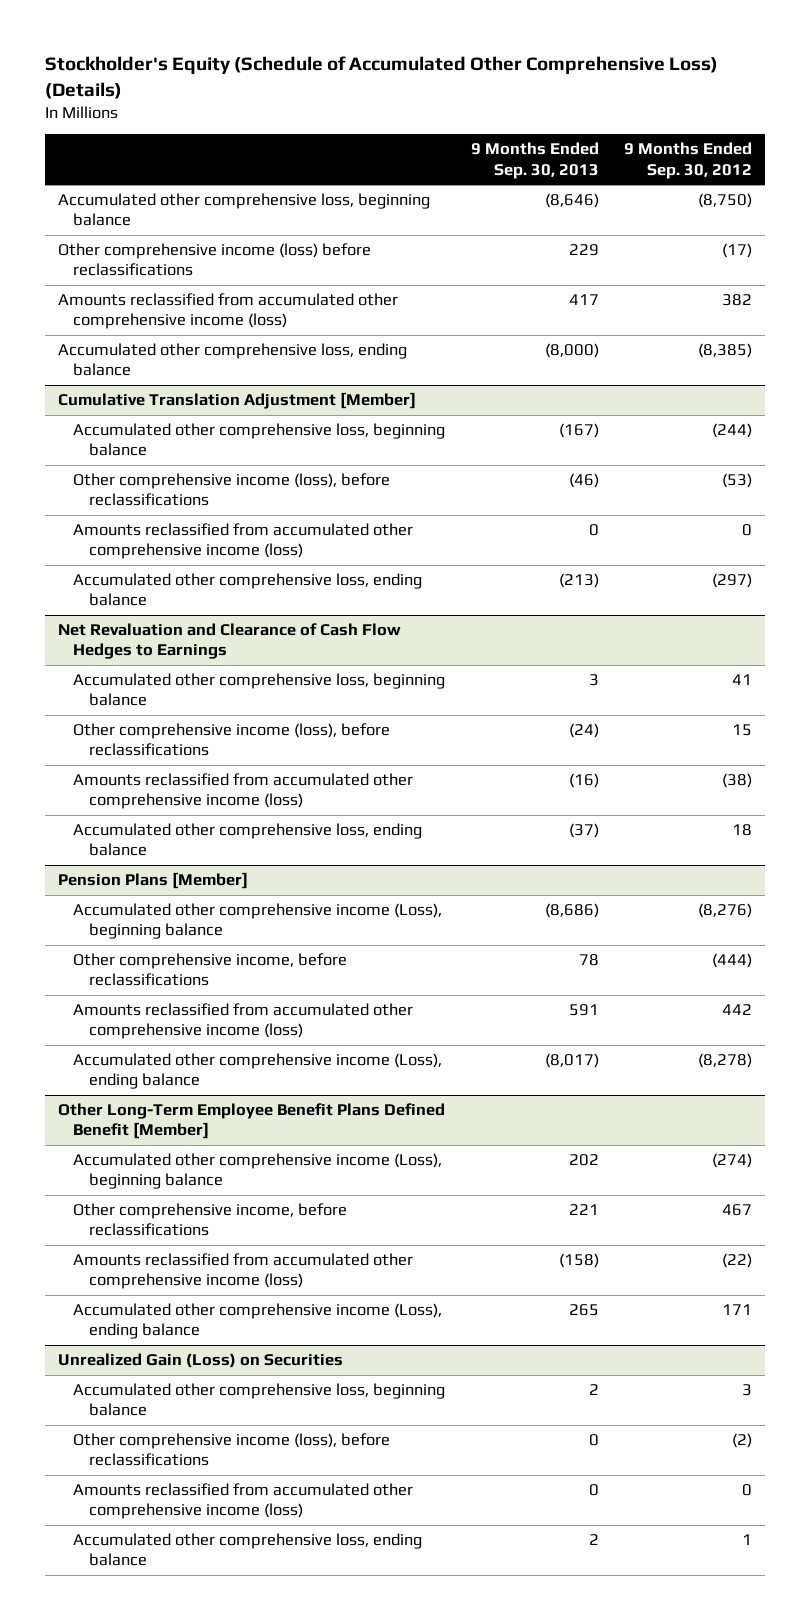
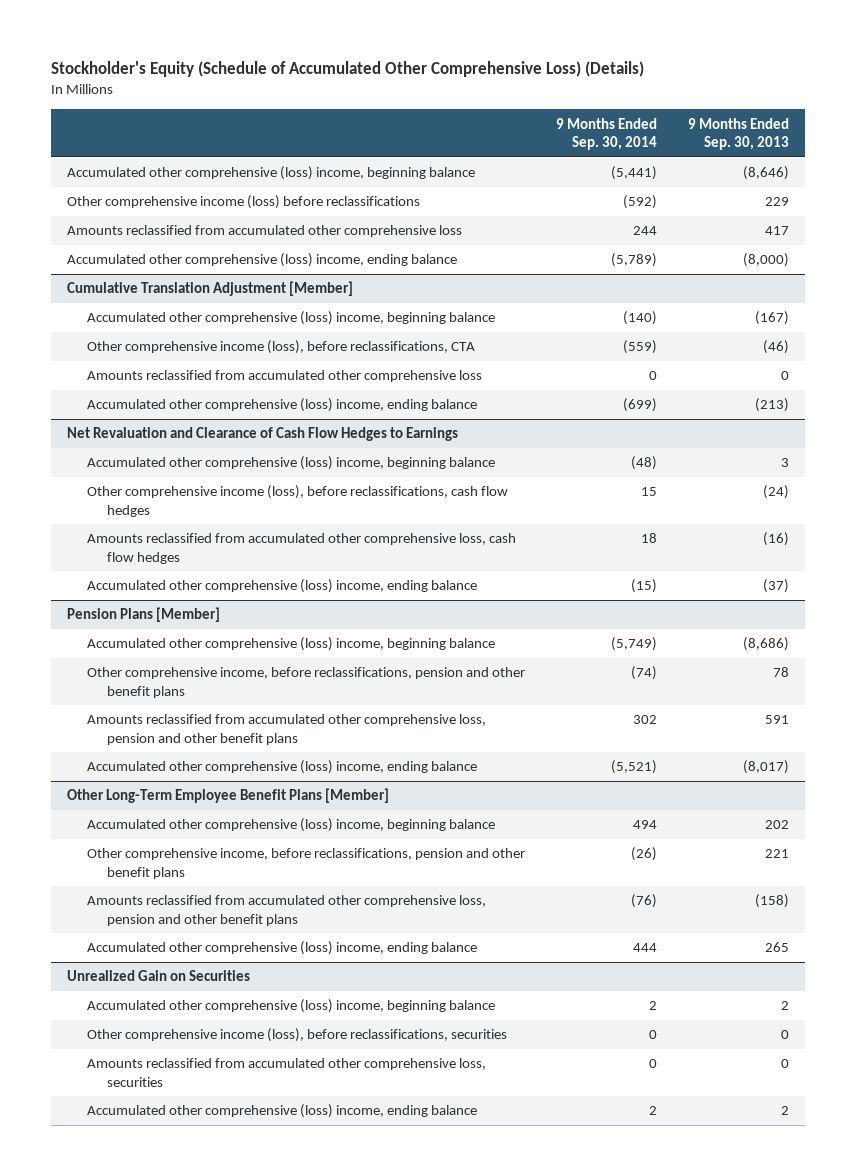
- | 9 Months Ended Sep. 30, 2013 | 9 Months Ended Sep. 30, 2012
+ | 9 Months Ended Sep. 30, 2014 | 9 Months Ended Sep. 30, 2013
- Accumulated other comprehensive loss, beginning balance | (8,646) | (8,750)
+ Accumulated other comprehensive (loss) income, beginning balance | (5,441) | (8,646)
- Amounts reclassified from accumulated other comprehensive income (loss) | 417 | 382
- Accumulated other comprehensive loss, ending balance | (8,000) | (8,385)
+ Amounts reclassified from accumulated other comprehensive loss | 244 | 417
+ Accumulated other comprehensive (loss) income, ending balance | (5,789) | (8,000)
@ Cumulative Translation Adjustment [Member]
- Accumulated other comprehensive loss, beginning balance | (167) | (244)
- Other comprehensive income (loss), before reclassifications | (46) | (53)
- Amounts reclassified from accumulated other comprehensive income (loss) | 0 | 0
- Accumulated other comprehensive loss, ending balance | (213) | (297)
+ Accumulated other comprehensive (loss) income, beginning balance | (140) | (167)
+ Other comprehensive income (loss), before reclassifications, CTA | (559) | (46)
+ Amounts reclassified from accumulated other comprehensive loss | 0 | 0
+ Accumulated other comprehensive (loss) income, ending balance | (699) | (213)
@ Net Revaluation and Clearance of Cash Flow Hedges to Earnings
- Accumulated other comprehensive loss, beginning balance | 3 | 41
- Other comprehensive income (loss), before reclassifications | (24) | 15
- Amounts reclassified from accumulated other comprehensive income (loss) | (16) | (38)
- Accumulated other comprehensive loss, ending balance | (37) | 18
+ Accumulated other comprehensive (loss) income, beginning balance | (48) | 3
+ Other comprehensive income (loss), before reclassifications, cash flow hedges | 15 | (24)
+ Amounts reclassified from accumulated other comprehensive loss, cash flow hedges | 18 | (16)
+ Accumulated other comprehensive (loss) income, ending balance | (15) | (37)
@ Pension Plans [Member]
- Accumulated other comprehensive income (Loss), beginning balance | (8,686) | (8,276)
- Other comprehensive income, before reclassifications | 78 | (444)
- Amounts reclassified from accumulated other comprehensive income (loss) | 591 | 442
- Accumulated other comprehensive income (Loss), ending balance | (8,017) | (8,278)
- Other Long-Term Employee Benefit Plans Defined Benefit [Member]
- Accumulated other comprehensive income (Loss), beginning balance | 202 | (274)
- Other comprehensive income, before reclassifications | 221 | 467
- Amounts reclassified from accumulated other comprehensive income (loss) | (158) | (22)
- Accumulated other comprehensive income (Loss), ending balance | 265 | 171
- Unrealized Gain (Loss) on Securities
- Accumulated other comprehensive loss, beginning balance | 2 | 3
- Other comprehensive income (loss), before reclassifications | 0 | (2)
- Amounts reclassified from accumulated other comprehensive income (loss) | 0 | 0
- Accumulated other comprehensive loss, ending balance | 2 | 1
@ Pension Plans [Member]
+ Accumulated other comprehensive (loss) income, beginning balance | (5,749) | (8,686)
+ Other comprehensive income, before reclassifications, pension and other benefit plans | (74) | 78
+ Amounts reclassified from accumulated other comprehensive loss, pension and other benefit plans | 302 | 591
+ Accumulated other comprehensive (loss) income, ending balance | (5,521) | (8,017)
+ Other Long-Term Employee Benefit Plans [Member]
+ Accumulated other comprehensive (loss) income, beginning balance | 494 | 202
+ Other comprehensive income, before reclassifications, pension and other benefit plans | (26) | 221
+ Amounts reclassified from accumulated other comprehensive loss, pension and other benefit plans | (76) | (158)
+ Accumulated other comprehensive (loss) income, ending balance | 444 | 265
+ Unrealized Gain on Securities
+ Accumulated other comprehensive (loss) income, beginning balance | 2 | 2
+ Other comprehensive income (loss), before reclassifications, securities | 0 | 0
+ Amounts reclassified from accumulated other comprehensive loss, securities | 0 | 0
+ Accumulated other comprehensive (loss) income, ending balance | 2 | 2

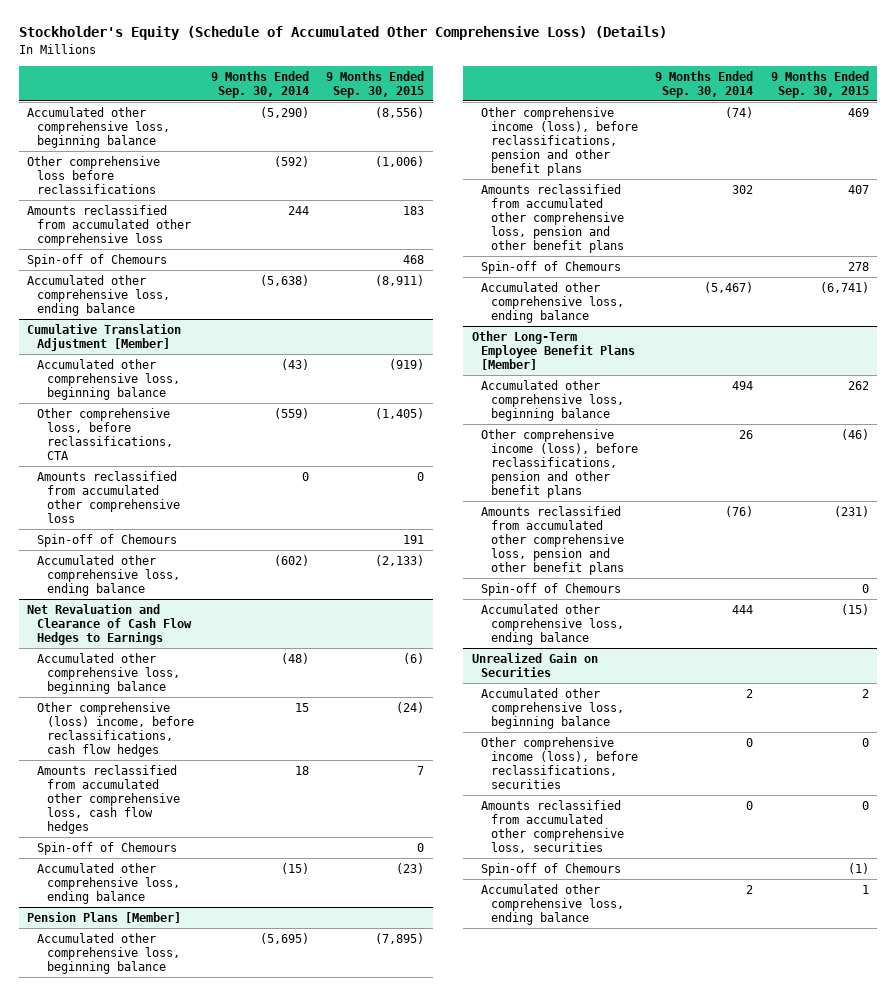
- | 9 Months Ended Sep. 30, 2014 | 9 Months Ended Sep. 30, 2013
+ | 9 Months Ended Sep. 30, 2014 | 9 Months Ended Sep. 30, 2015
- Accumulated other comprehensive (loss) income, beginning balance | (5,441) | (8,646)
- Other comprehensive income (loss) before reclassifications | (592) | 229
+ Accumulated other comprehensive loss, beginning balance | (5,290) | (8,556)
+ Other comprehensive loss before reclassifications | (592) | (1,006)
- Accumulated other comprehensive (loss) income, ending balance | (5,789) | (8,000)
+ Spin-off of Chemours | | 468
+ Accumulated other comprehensive loss, ending balance | (5,638) | (8,911)
@ Cumulative Translation Adjustment [Member]
- Accumulated other comprehensive (loss) income, beginning balance | (140) | (167)
- Other comprehensive income (loss), before reclassifications, CTA | (559) | (46)
+ Accumulated other comprehensive loss, beginning balance | (43) | (919)
+ Other comprehensive loss, before reclassifications, CTA | (559) | (1,405)
- Accumulated other comprehensive (loss) income, ending balance | (699) | (213)
+ Spin-off of Chemours | | 191
+ Accumulated other comprehensive loss, ending balance | (602) | (2,133)
@ Net Revaluation and Clearance of Cash Flow Hedges to Earnings
- Accumulated other comprehensive (loss) income, beginning balance | (48) | 3
- Other comprehensive income (loss), before reclassifications, cash flow hedges | 15 | (24)
+ Accumulated other comprehensive loss, beginning balance | (48) | (6)
+ Other comprehensive (loss) income, before reclassifications, cash flow hedges | 15 | (24)
- Accumulated other comprehensive (loss) income, ending balance | (15) | (37)
+ Spin-off of Chemours | | 0
+ Accumulated other comprehensive loss, ending balance | (15) | (23)
@ Pension Plans [Member]
- Accumulated other comprehensive (loss) income, beginning balance | (5,749) | (8,686)
- Other comprehensive income, before reclassifications, pension and other benefit plans | (74) | 78
+ Accumulated other comprehensive loss, beginning balance | (5,695) | (7,895)
+ Other comprehensive income (loss), before reclassifications, pension and other benefit plans | (74) | 469
- Accumulated other comprehensive (loss) income, ending balance | (5,521) | (8,017)
+ Spin-off of Chemours | | 278
+ Accumulated other comprehensive loss, ending balance | (5,467) | (6,741)
@ Other Long-Term Employee Benefit Plans [Member]
- Accumulated other comprehensive (loss) income, beginning balance | 494 | 202
- Other comprehensive income, before reclassifications, pension and other benefit plans | (26) | 221
+ Accumulated other comprehensive loss, beginning balance | 494 | 262
+ Other comprehensive income (loss), before reclassifications, pension and other benefit plans | 26 | (46)
- Accumulated other comprehensive (loss) income, ending balance | 444 | 265
+ Spin-off of Chemours | | 0
+ Accumulated other comprehensive loss, ending balance | 444 | (15)
@ Unrealized Gain on Securities
- Accumulated other comprehensive (loss) income, beginning balance | 2 | 2
+ Accumulated other comprehensive loss, beginning balance | 2 | 2
- Accumulated other comprehensive (loss) income, ending balance | 2 | 2
+ Spin-off of Chemours | | (1)
+ Accumulated other comprehensive loss, ending balance | 2 | 1

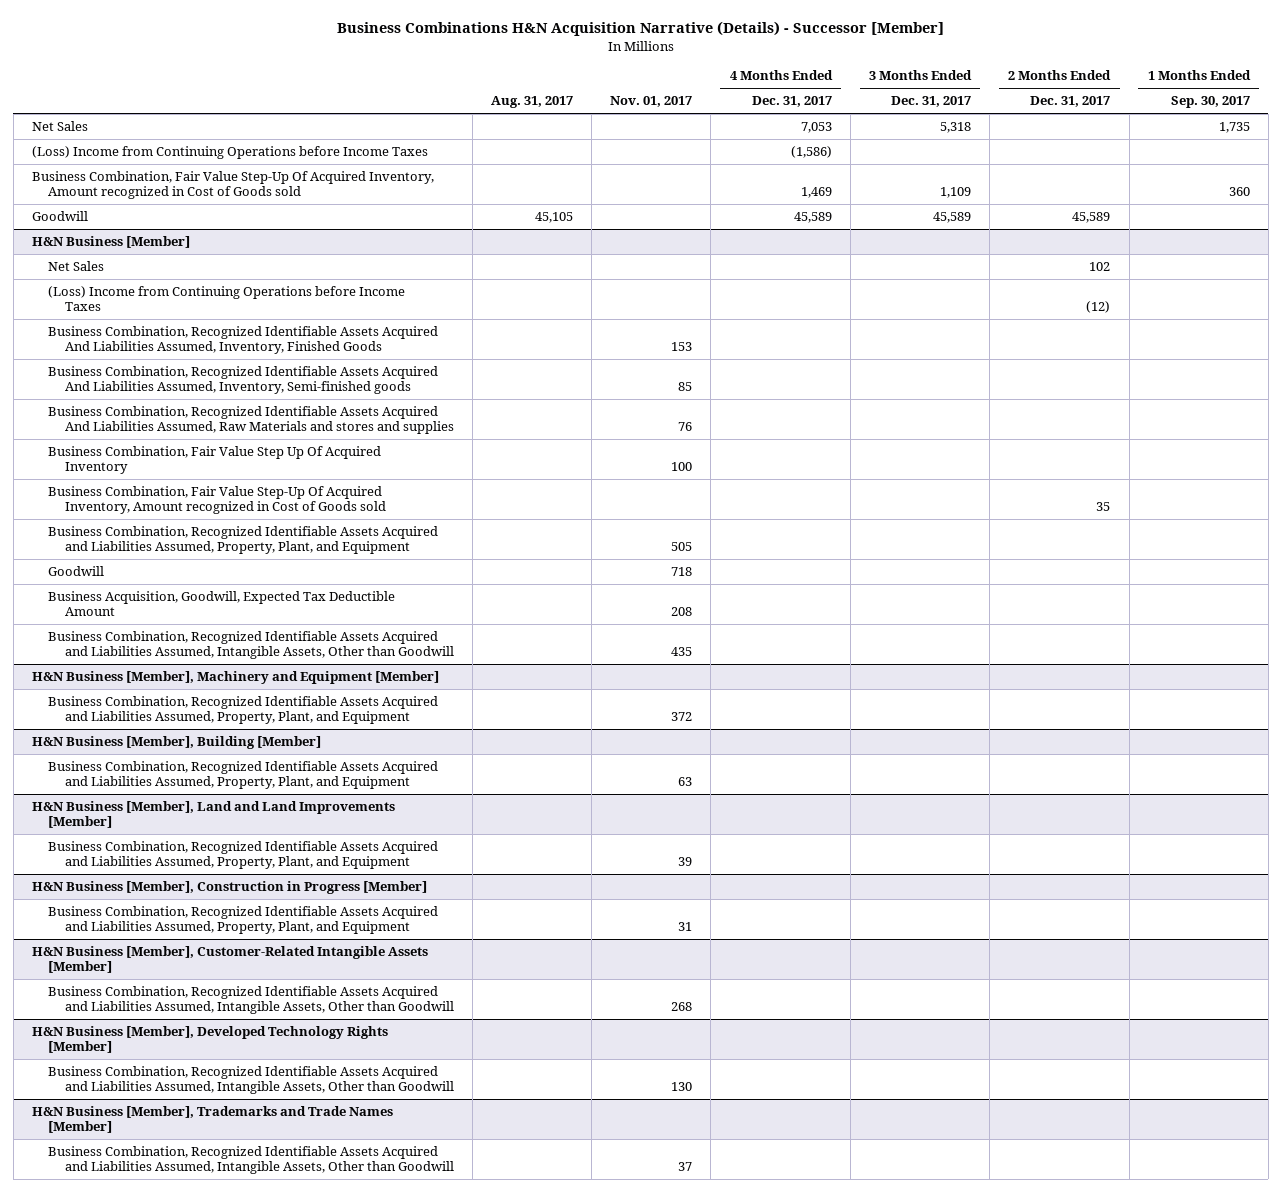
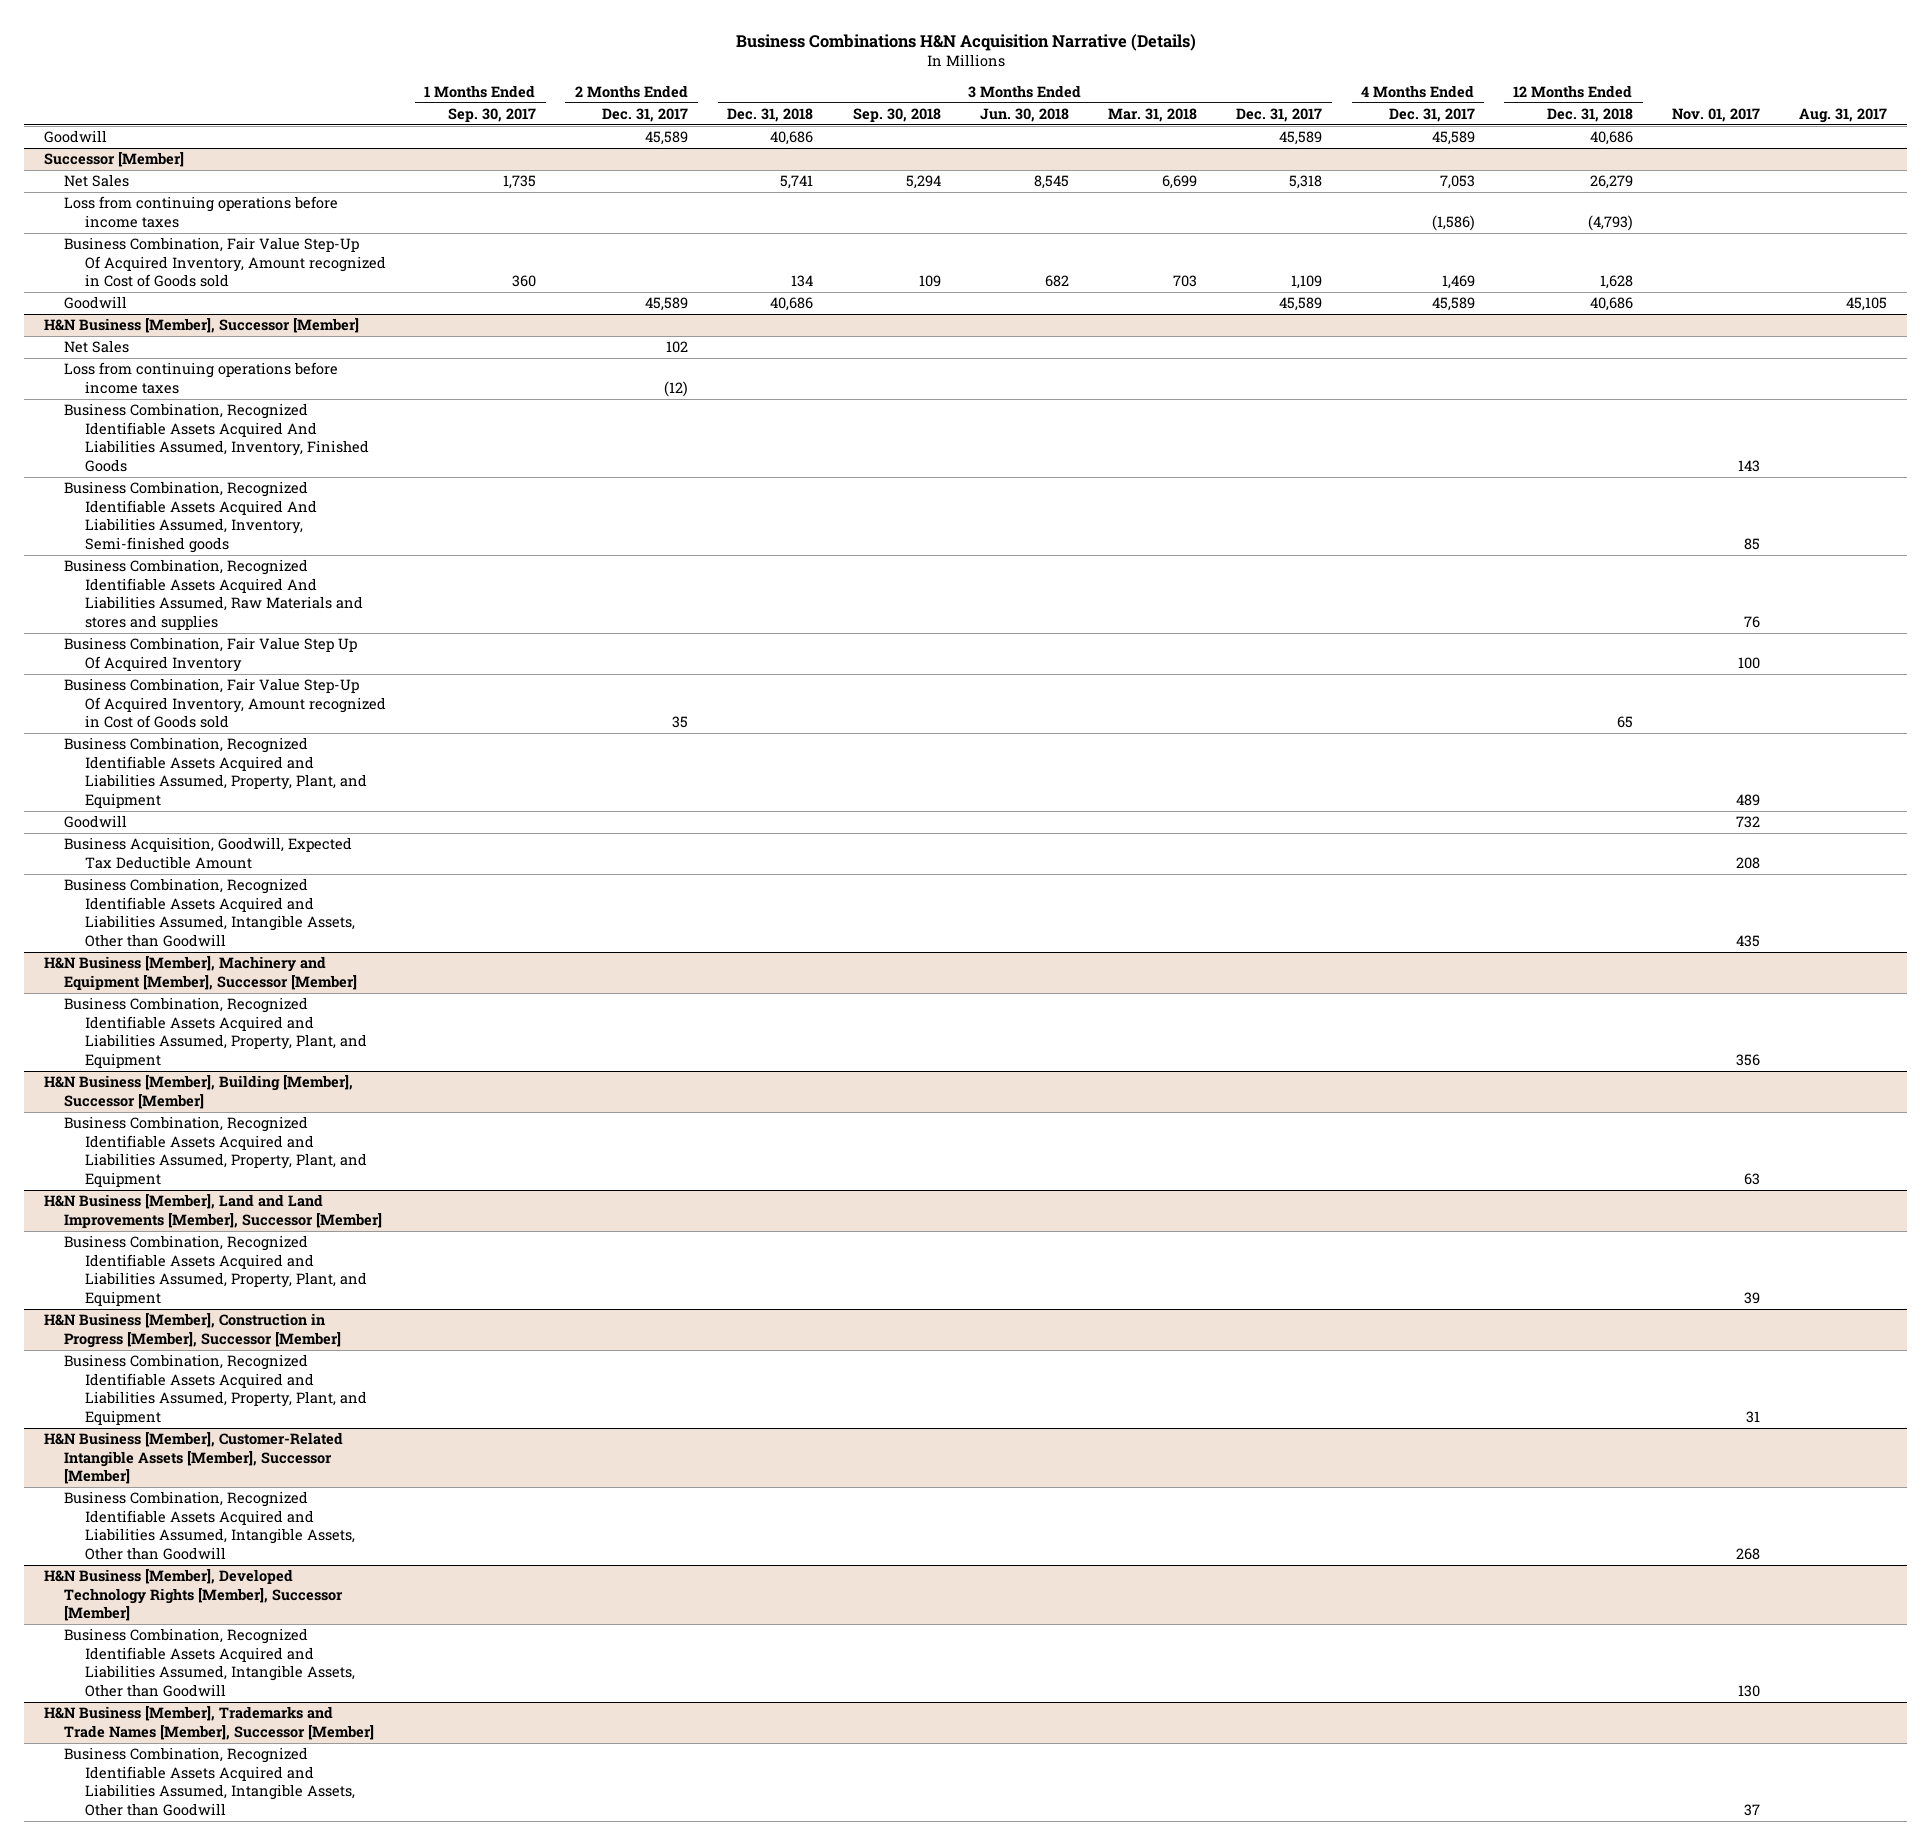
- Business Combinations H&N Acquisition Narrative (Details) - Successor [Member]
+ Business Combinations H&N Acquisition Narrative (Details)
- | Aug. 31, 2017 | Nov. 01, 2017 | 4 Months Ended Dec. 31, 2017 | 3 Months Ended Dec. 31, 2017 | 2 Months Ended Dec. 31, 2017 | 1 Months Ended Sep. 30, 2017
+ | 1 Months Ended Sep. 30, 2017 | 2 Months Ended Dec. 31, 2017 | 3 Months Ended Dec. 31, 2018 | 3 Months Ended Sep. 30, 2018 | 3 Months Ended Jun. 30, 2018 | 3 Months Ended Mar. 31, 2018 | 3 Months Ended Dec. 31, 2017 | 4 Months Ended Dec. 31, 2017 | 12 Months Ended Dec. 31, 2018 | Nov. 01, 2017 | Aug. 31, 2017
+ Goodwill | | 45,589 | 40,686 | | | | 45,589 | 45,589 | 40,686 | |
+ Successor [Member]
- (Loss) Income from Continuing Operations before Income Taxes | | | (1,586) | | |
+ Loss from continuing operations before income taxes | | | | | | | | (1,586) | (4,793) | |
- H&N Business [Member]
+ H&N Business [Member], Successor [Member]
- (Loss) Income from Continuing Operations before Income Taxes | | | | | (12) |
- Business Combination, Recognized Identifiable Assets Acquired And Liabilities Assumed, Inventory, Finished Goods | | 153 | | | |
+ Loss from continuing operations before income taxes | | (12) | | | | | | | | |
+ Business Combination, Recognized Identifiable Assets Acquired And Liabilities Assumed, Inventory, Finished Goods | | | | | | | | | | 143 |
- Business Combination, Recognized Identifiable Assets Acquired and Liabilities Assumed, Property, Plant, and Equipment | | 505 | | | |
- Goodwill | | 718 | | | |
+ Business Combination, Recognized Identifiable Assets Acquired and Liabilities Assumed, Property, Plant, and Equipment | | | | | | | | | | 489 |
+ Goodwill | | | | | | | | | | 732 |
- H&N Business [Member], Machinery and Equipment [Member]
- Business Combination, Recognized Identifiable Assets Acquired and Liabilities Assumed, Property, Plant, and Equipment | | 372 | | | |
- H&N Business [Member], Building [Member]
+ H&N Business [Member], Machinery and Equipment [Member], Successor [Member]
+ Business Combination, Recognized Identifiable Assets Acquired and Liabilities Assumed, Property, Plant, and Equipment | | | | | | | | | | 356 |
+ H&N Business [Member], Building [Member], Successor [Member]
- H&N Business [Member], Land and Land Improvements [Member]
+ H&N Business [Member], Land and Land Improvements [Member], Successor [Member]
- H&N Business [Member], Construction in Progress [Member]
+ H&N Business [Member], Construction in Progress [Member], Successor [Member]
- H&N Business [Member], Customer-Related Intangible Assets [Member]
+ H&N Business [Member], Customer-Related Intangible Assets [Member], Successor [Member]
- H&N Business [Member], Developed Technology Rights [Member]
+ H&N Business [Member], Developed Technology Rights [Member], Successor [Member]
- H&N Business [Member], Trademarks and Trade Names [Member]
+ H&N Business [Member], Trademarks and Trade Names [Member], Successor [Member]

